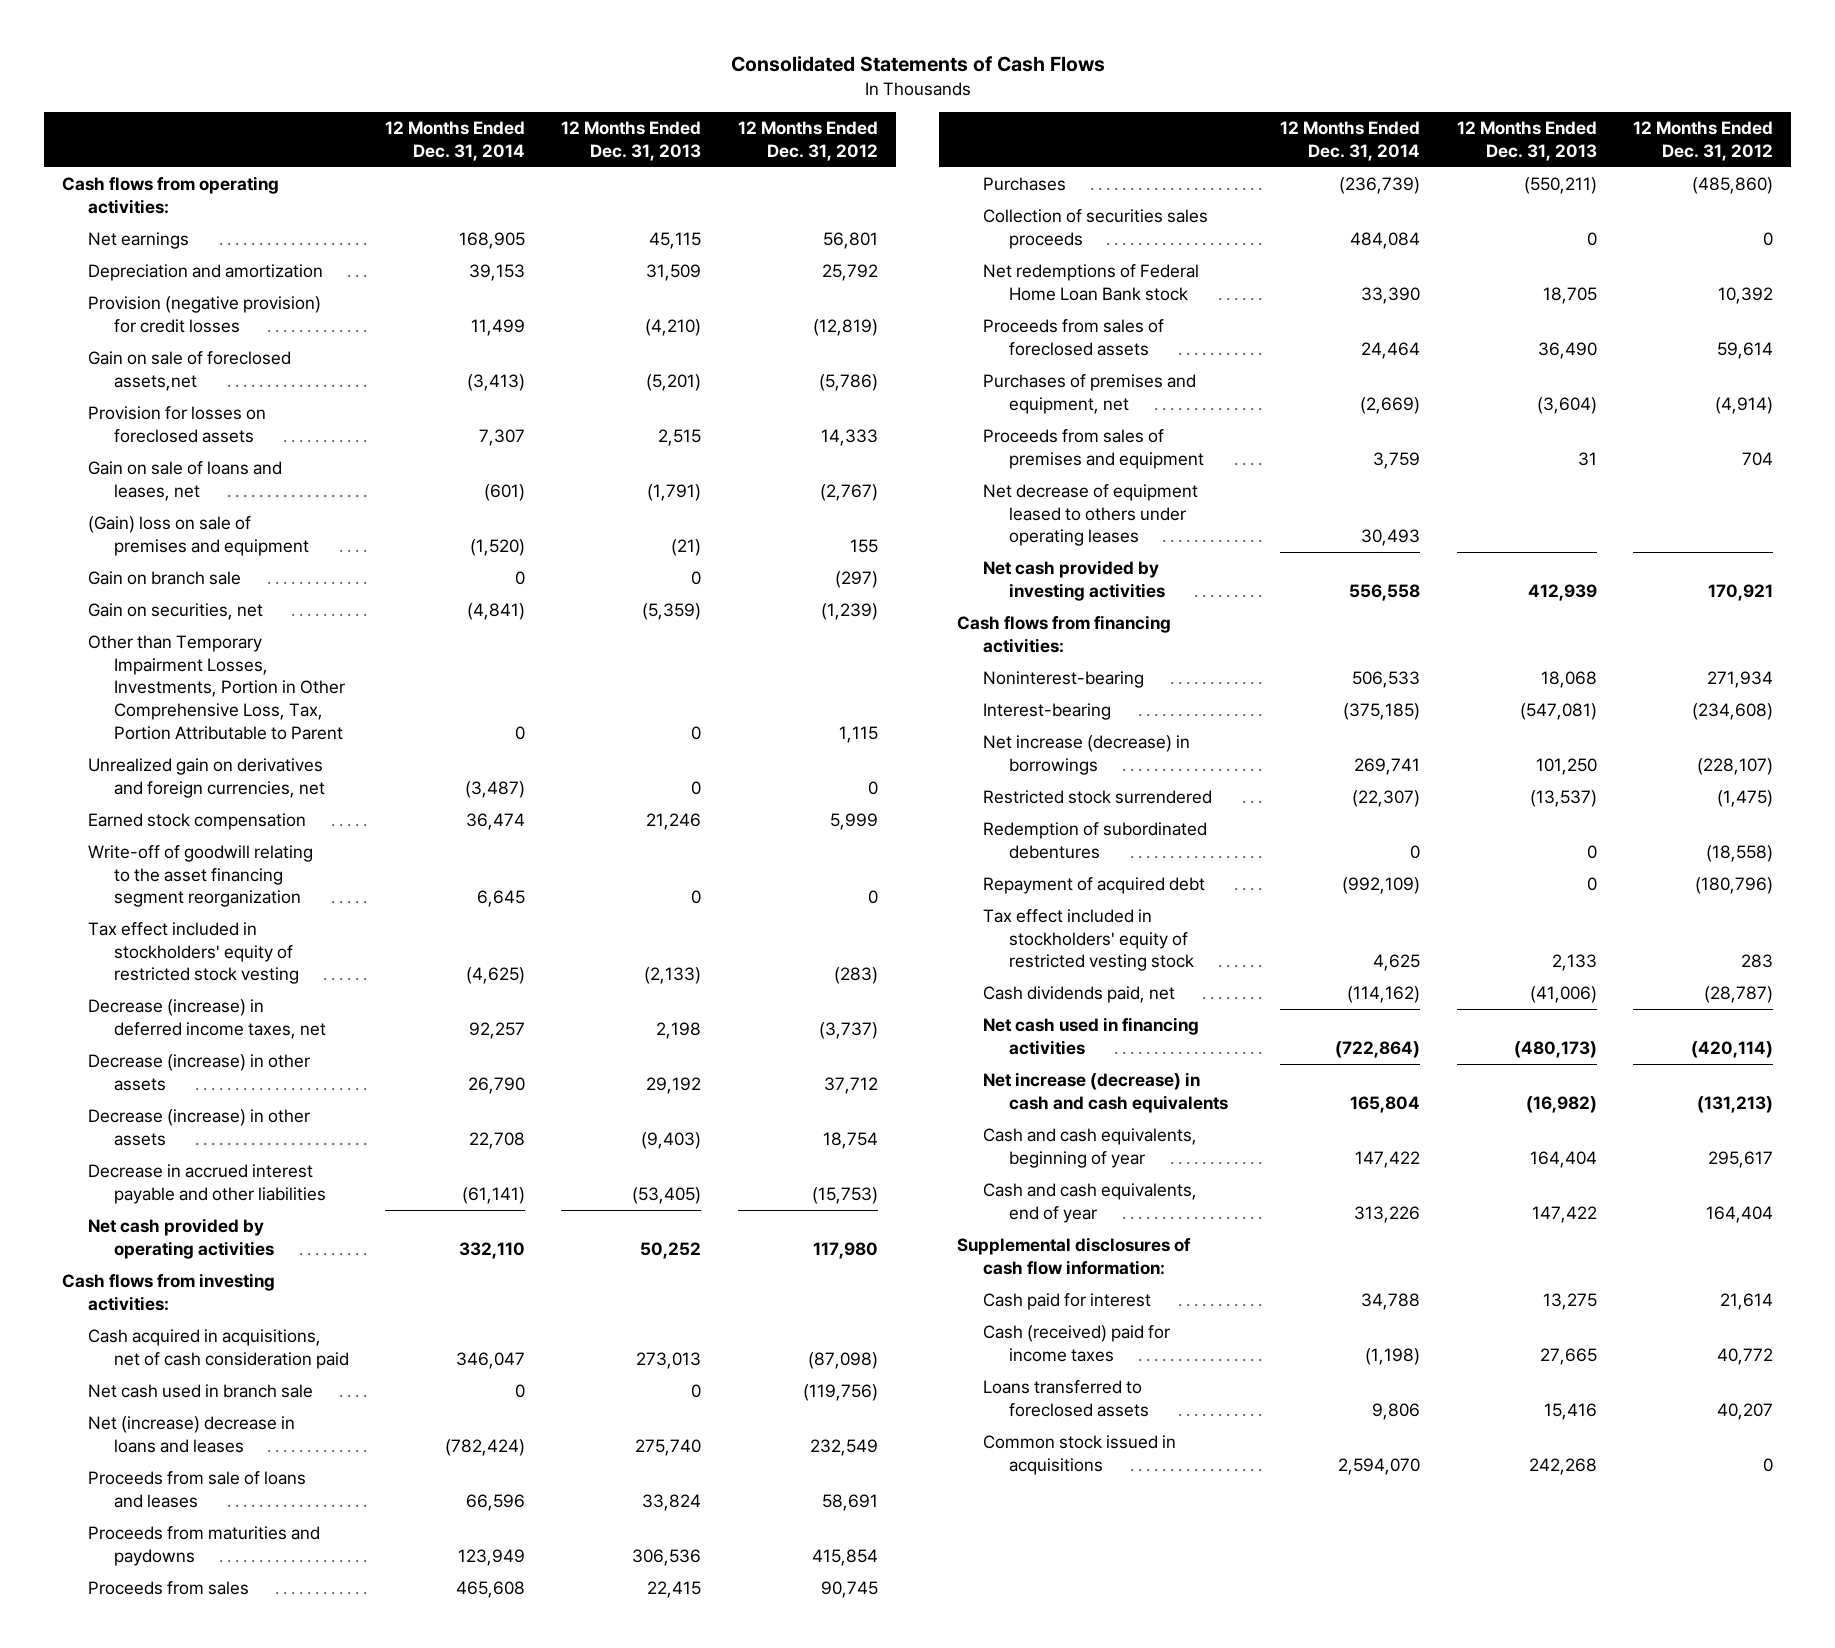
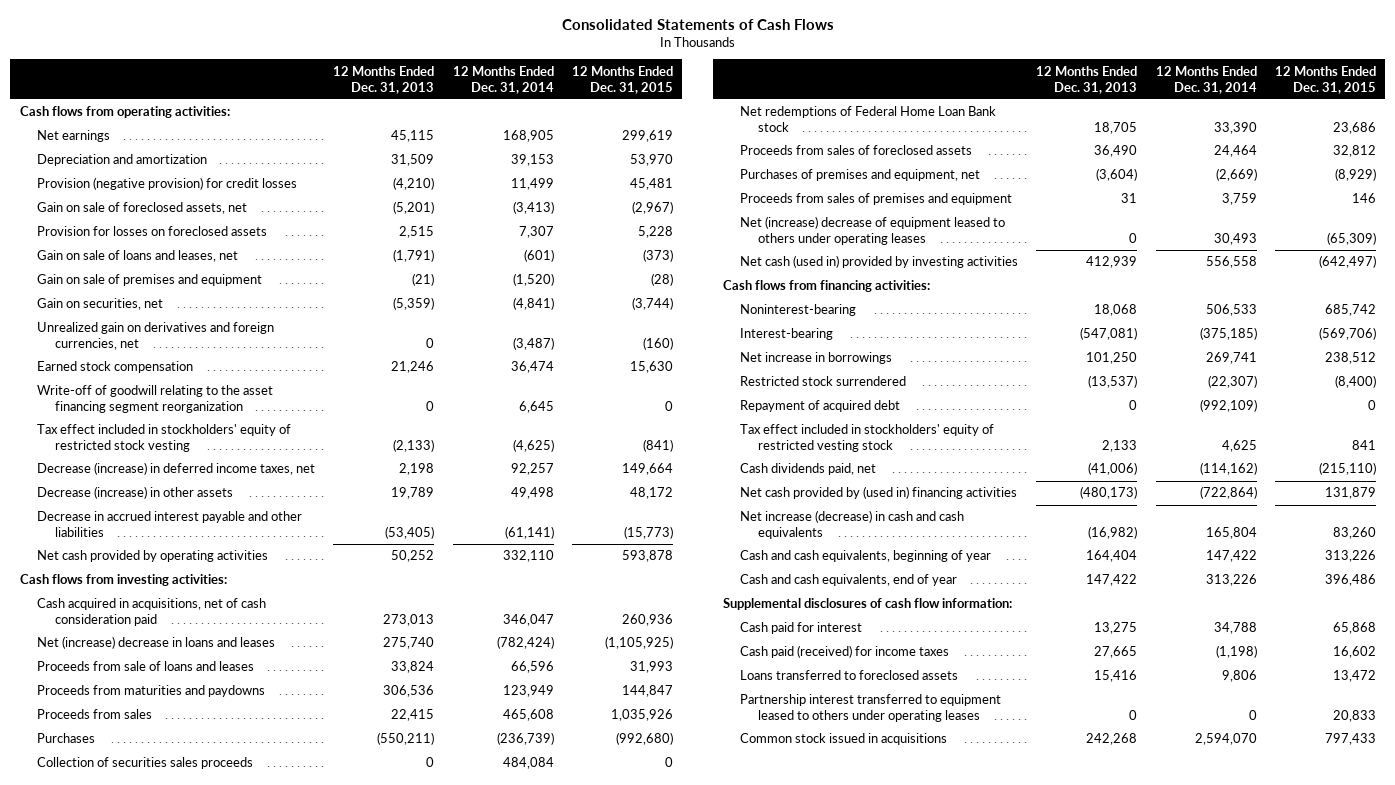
- | 12 Months Ended Dec. 31, 2014 | 12 Months Ended Dec. 31, 2013 | 12 Months Ended Dec. 31, 2012
+ | 12 Months Ended Dec. 31, 2013 | 12 Months Ended Dec. 31, 2014 | 12 Months Ended Dec. 31, 2015
- Gain on sale of foreclosed assets,net | (3,413) | (5,201) | (5,786)
+ Gain on sale of foreclosed assets, net | (5,201) | (3,413) | (2,967)
- (Gain) loss on sale of premises and equipment | (1,520) | (21) | 155
- Gain on branch sale | 0 | 0 | (297)
+ Gain on sale of premises and equipment | (21) | (1,520) | (28)
- Other than Temporary Impairment Losses, Investments, Portion in Other Comprehensive Loss, Tax, Portion Attributable to Parent | 0 | 0 | 1,115
- Decrease (increase) in other assets | 26,790 | 29,192 | 37,712
- Decrease (increase) in other assets | 22,708 | (9,403) | 18,754
+ Decrease (increase) in other assets | 19,789 | 49,498 | 48,172
- Net cash used in branch sale | 0 | 0 | (119,756)
- Net decrease of equipment leased to others under operating leases | 30,493 | |
- Net cash provided by investing activities | 556,558 | 412,939 | 170,921
+ Net (increase) decrease of equipment leased to others under operating leases | 0 | 30,493 | (65,309)
+ Net cash (used in) provided by investing activities | 412,939 | 556,558 | (642,497)
- Net increase (decrease) in borrowings | 269,741 | 101,250 | (228,107)
+ Net increase in borrowings | 101,250 | 269,741 | 238,512
- Redemption of subordinated debentures | 0 | 0 | (18,558)
- Net cash used in financing activities | (722,864) | (480,173) | (420,114)
+ Net cash provided by (used in) financing activities | (480,173) | (722,864) | 131,879
- Cash (received) paid for income taxes | (1,198) | 27,665 | 40,772
+ Cash paid (received) for income taxes | 27,665 | (1,198) | 16,602
+ Partnership interest transferred to equipment leased to others under operating leases | 0 | 0 | 20,833

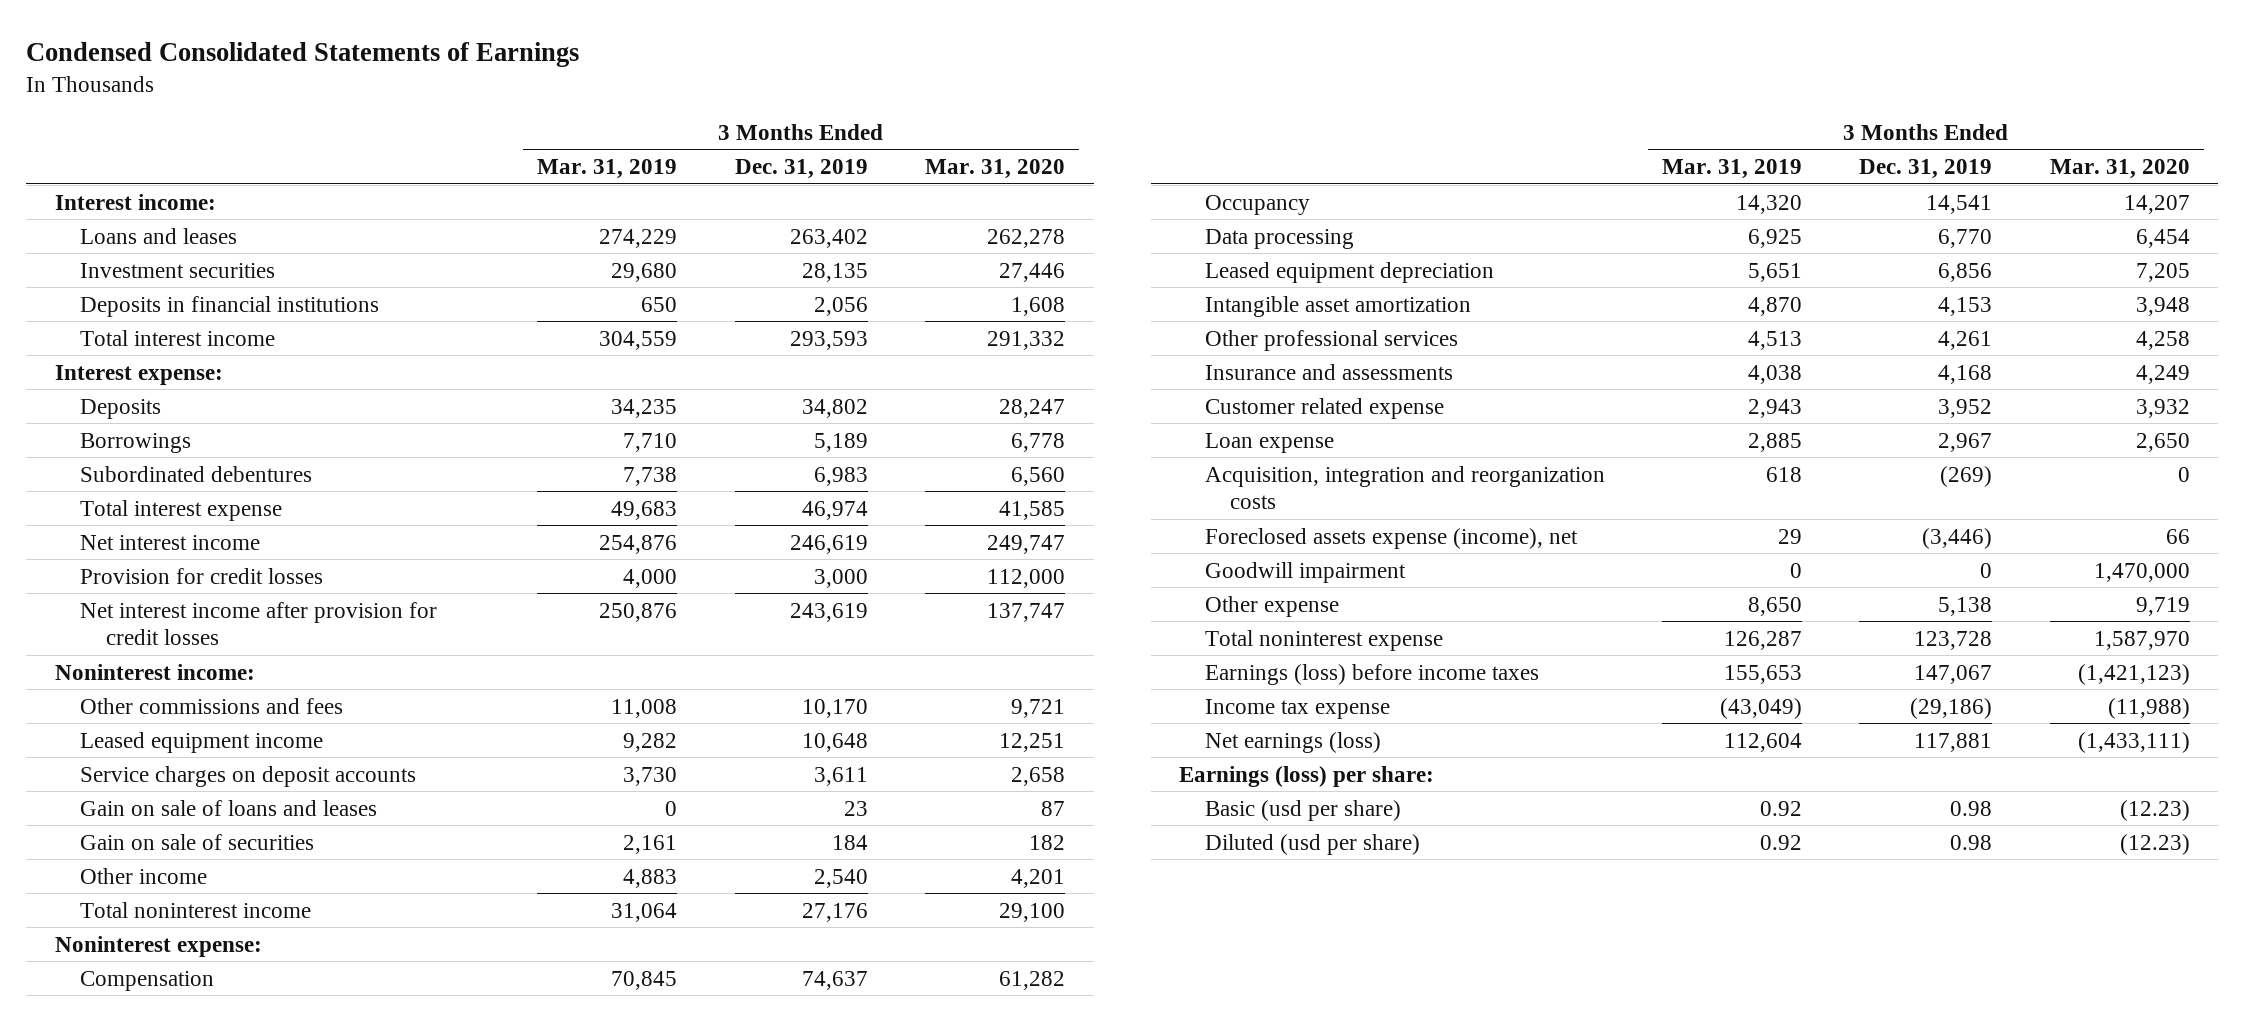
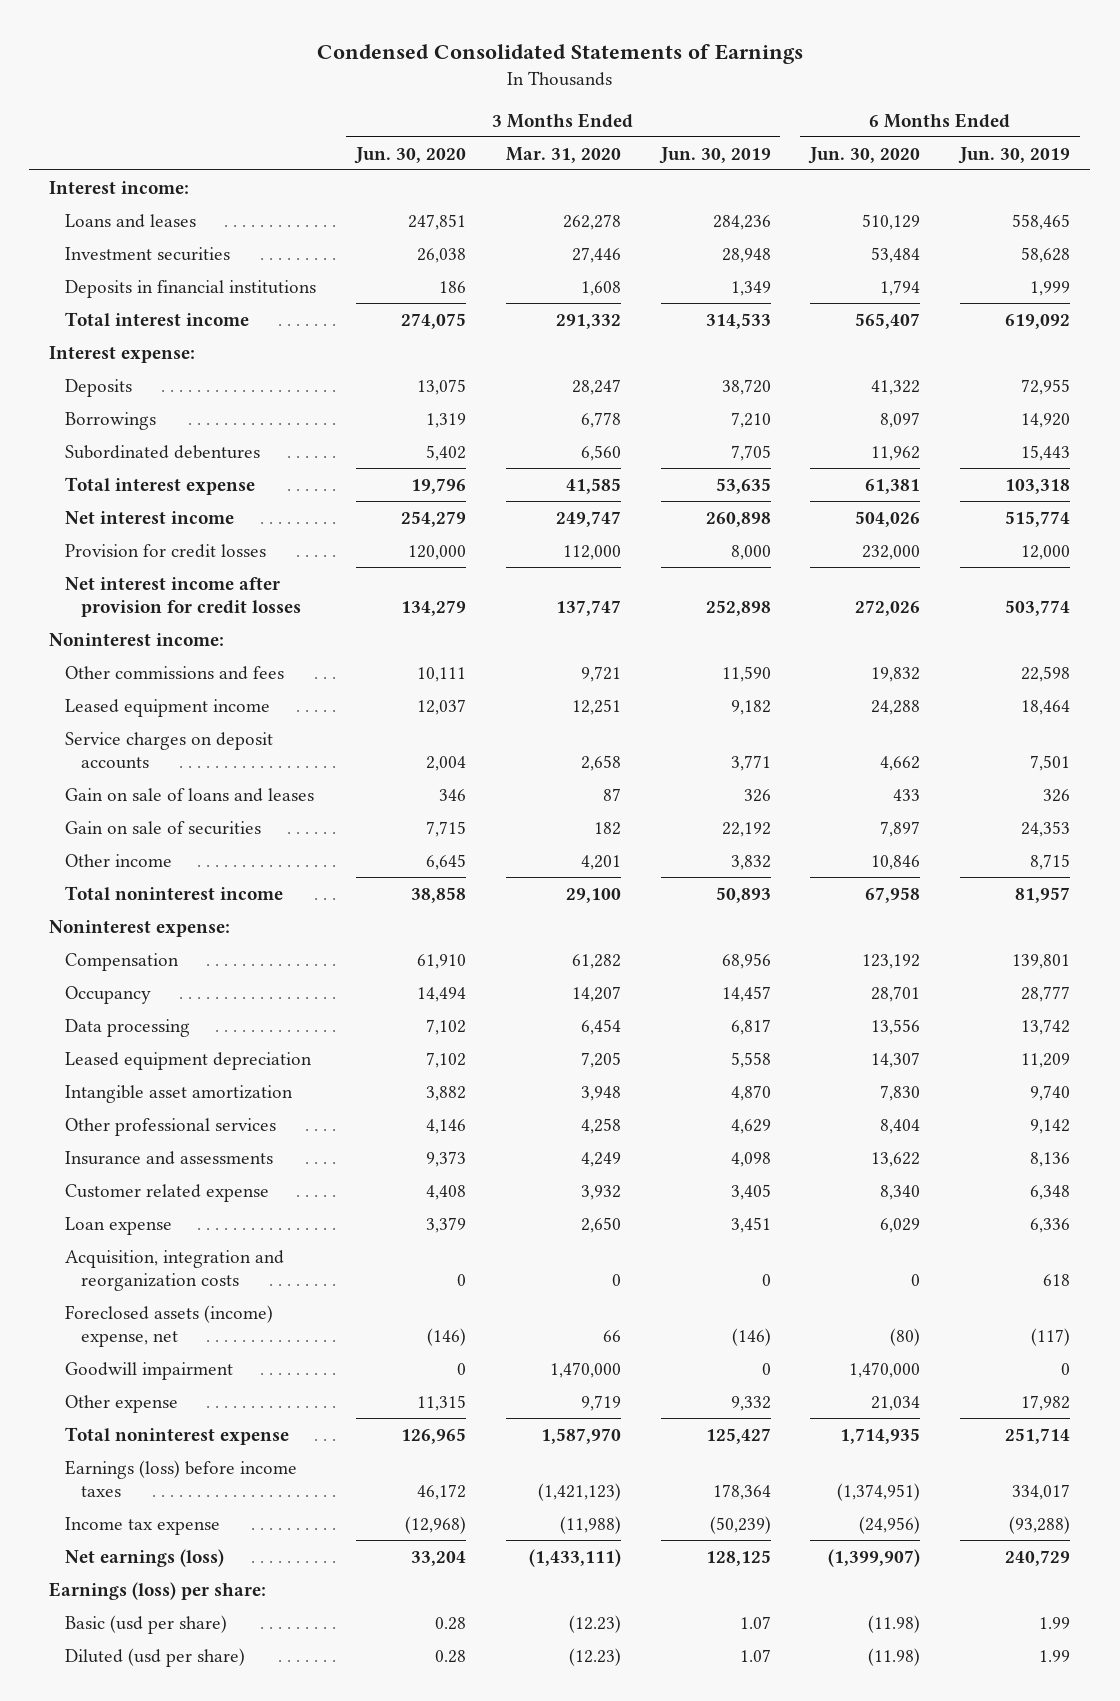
- | 3 Months Ended Mar. 31, 2019 | 3 Months Ended Dec. 31, 2019 | 3 Months Ended Mar. 31, 2020
+ | 3 Months Ended Jun. 30, 2020 | 3 Months Ended Mar. 31, 2020 | 3 Months Ended Jun. 30, 2019 | 6 Months Ended Jun. 30, 2020 | 6 Months Ended Jun. 30, 2019
- Foreclosed assets expense (income), net | 29 | (3,446) | 66
+ Foreclosed assets (income) expense, net | (146) | 66 | (146) | (80) | (117)

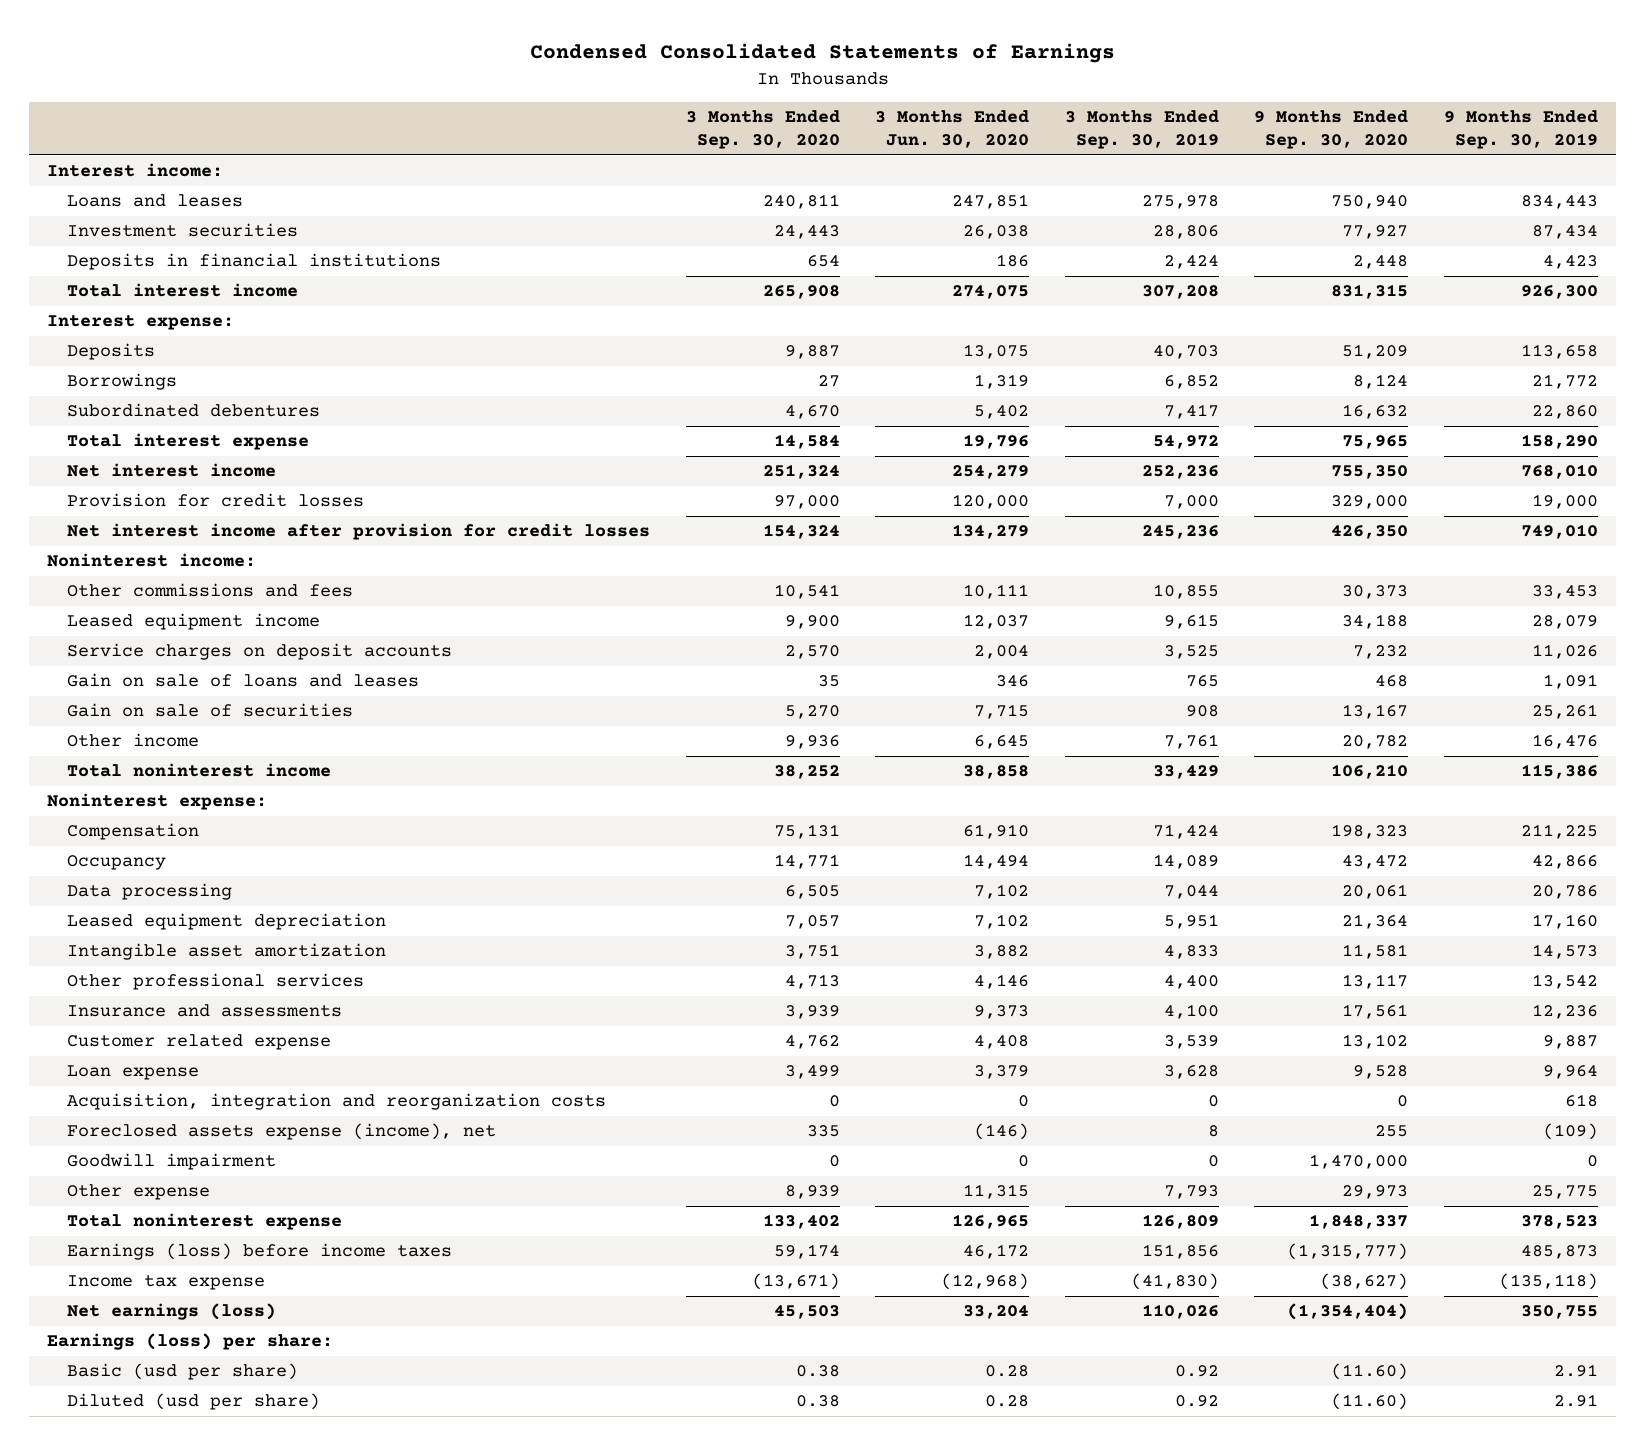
- | 3 Months Ended Jun. 30, 2020 | 3 Months Ended Mar. 31, 2020 | 3 Months Ended Jun. 30, 2019 | 6 Months Ended Jun. 30, 2020 | 6 Months Ended Jun. 30, 2019
+ | 3 Months Ended Sep. 30, 2020 | 3 Months Ended Jun. 30, 2020 | 3 Months Ended Sep. 30, 2019 | 9 Months Ended Sep. 30, 2020 | 9 Months Ended Sep. 30, 2019
- Foreclosed assets (income) expense, net | (146) | 66 | (146) | (80) | (117)
+ Foreclosed assets expense (income), net | 335 | (146) | 8 | 255 | (109)

